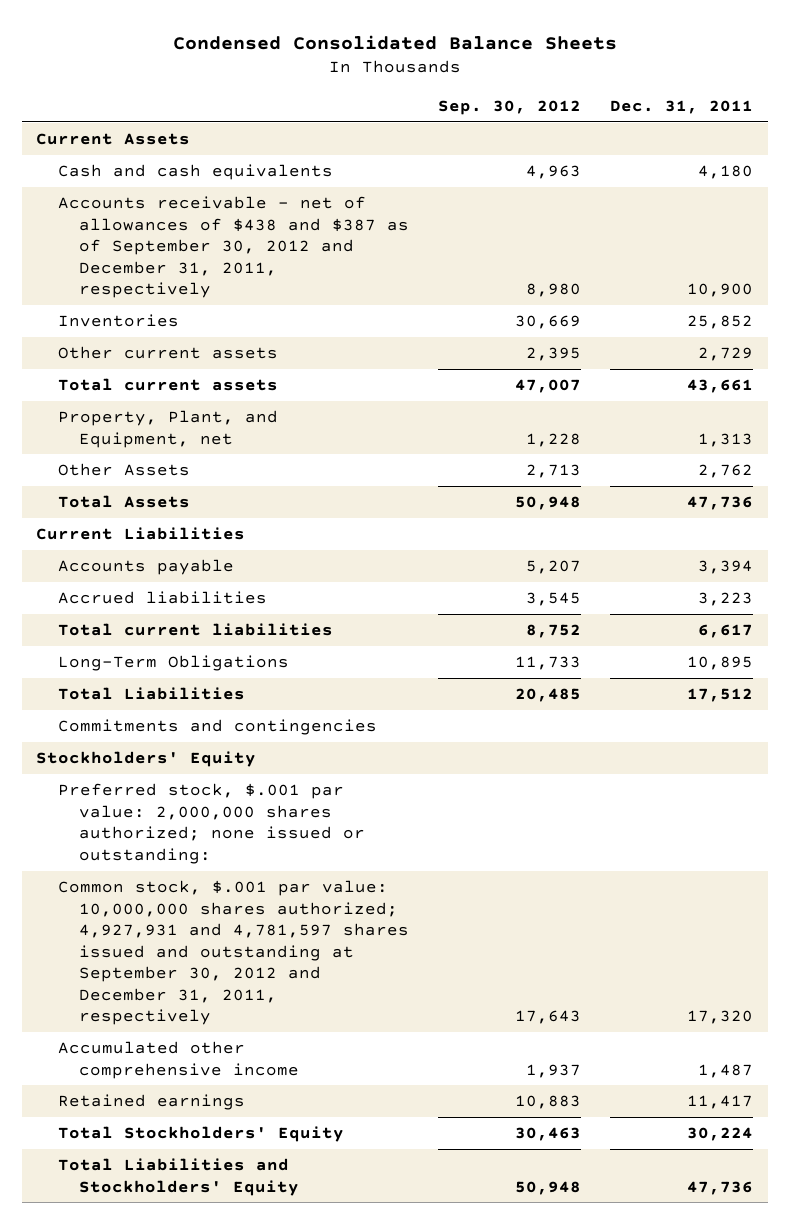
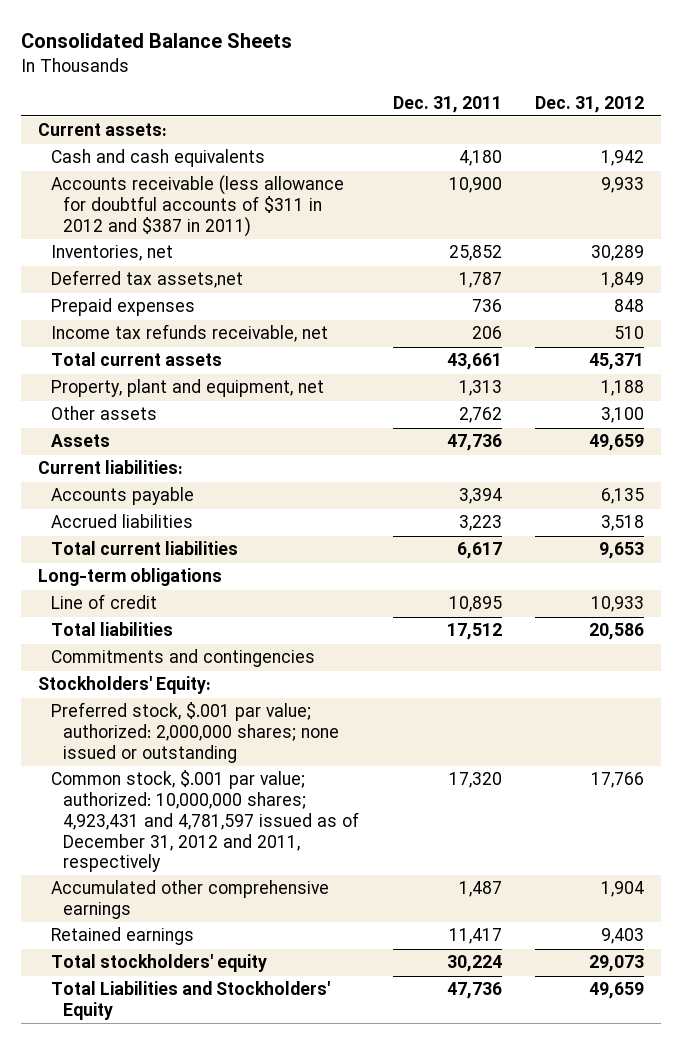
- Condensed Consolidated Balance Sheets
+ Consolidated Balance Sheets
- | Sep. 30, 2012 | Dec. 31, 2011
+ | Dec. 31, 2011 | Dec. 31, 2012
- Current Assets
+ Current assets:
- Accounts receivable - net of allowances of $438 and $387 as of September 30, 2012 and December 31, 2011, respectively | 8,980 | 10,900
- Inventories | 30,669 | 25,852
- Other current assets | 2,395 | 2,729
+ Accounts receivable (less allowance for doubtful accounts of $311 in 2012 and $387 in 2011) | 10,900 | 9,933
+ Inventories, net | 25,852 | 30,289
+ Deferred tax assets,net | 1,787 | 1,849
+ Prepaid expenses | 736 | 848
+ Income tax refunds receivable, net | 206 | 510
- Property, Plant, and Equipment, net | 1,228 | 1,313
- Other Assets | 2,713 | 2,762
- Total Assets | 50,948 | 47,736
- Current Liabilities
+ Property, plant and equipment, net | 1,313 | 1,188
+ Other assets | 2,762 | 3,100
+ Assets | 47,736 | 49,659
+ Current liabilities:
- Long-Term Obligations | 11,733 | 10,895
- Total Liabilities | 20,485 | 17,512
+ Long-term obligations
+ Line of credit | 10,895 | 10,933
+ Total liabilities | 17,512 | 20,586
- Stockholders' Equity
- Preferred stock, $.001 par value: 2,000,000 shares authorized; none issued or outstanding:
- Common stock, $.001 par value: 10,000,000 shares authorized; 4,927,931 and 4,781,597 shares issued and outstanding at September 30, 2012 and December 31, 2011, respectively | 17,643 | 17,320
- Accumulated other comprehensive income | 1,937 | 1,487
+ Stockholders' Equity:
+ Preferred stock, $.001 par value; authorized: 2,000,000 shares; none issued or outstanding
+ Common stock, $.001 par value; authorized: 10,000,000 shares; 4,923,431 and 4,781,597 issued as of December 31, 2012 and 2011, respectively | 17,320 | 17,766
+ Accumulated other comprehensive earnings | 1,487 | 1,904
- Total Stockholders' Equity | 30,463 | 30,224
+ Total stockholders' equity | 30,224 | 29,073

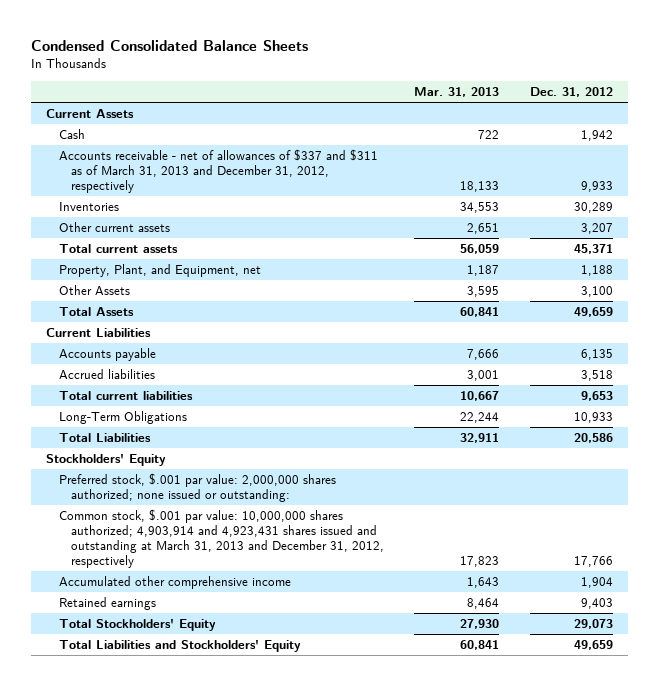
- Consolidated Balance Sheets
+ Condensed Consolidated Balance Sheets
- | Dec. 31, 2011 | Dec. 31, 2012
+ | Mar. 31, 2013 | Dec. 31, 2012
- Current assets:
- Cash and cash equivalents | 4,180 | 1,942
- Accounts receivable (less allowance for doubtful accounts of $311 in 2012 and $387 in 2011) | 10,900 | 9,933
- Inventories, net | 25,852 | 30,289
- Deferred tax assets,net | 1,787 | 1,849
- Prepaid expenses | 736 | 848
- Income tax refunds receivable, net | 206 | 510
+ Current Assets
+ Cash | 722 | 1,942
+ Accounts receivable - net of allowances of $337 and $311 as of March 31, 2013 and December 31, 2012, respectively | 18,133 | 9,933
+ Inventories | 34,553 | 30,289
+ Other current assets | 2,651 | 3,207
- Property, plant and equipment, net | 1,313 | 1,188
- Other assets | 2,762 | 3,100
- Assets | 47,736 | 49,659
- Current liabilities:
+ Property, Plant, and Equipment, net | 1,187 | 1,188
+ Other Assets | 3,595 | 3,100
+ Total Assets | 60,841 | 49,659
+ Current Liabilities
- Long-term obligations
- Line of credit | 10,895 | 10,933
- Total liabilities | 17,512 | 20,586
- Commitments and contingencies
- Stockholders' Equity:
- Preferred stock, $.001 par value; authorized: 2,000,000 shares; none issued or outstanding
- Common stock, $.001 par value; authorized: 10,000,000 shares; 4,923,431 and 4,781,597 issued as of December 31, 2012 and 2011, respectively | 17,320 | 17,766
- Accumulated other comprehensive earnings | 1,487 | 1,904
+ Long-Term Obligations | 22,244 | 10,933
+ Total Liabilities | 32,911 | 20,586
+ Stockholders' Equity
+ Preferred stock, $.001 par value: 2,000,000 shares authorized; none issued or outstanding:
+ Common stock, $.001 par value: 10,000,000 shares authorized; 4,903,914 and 4,923,431 shares issued and outstanding at March 31, 2013 and December 31, 2012, respectively | 17,823 | 17,766
+ Accumulated other comprehensive income | 1,643 | 1,904
- Total stockholders' equity | 30,224 | 29,073
+ Total Stockholders' Equity | 27,930 | 29,073

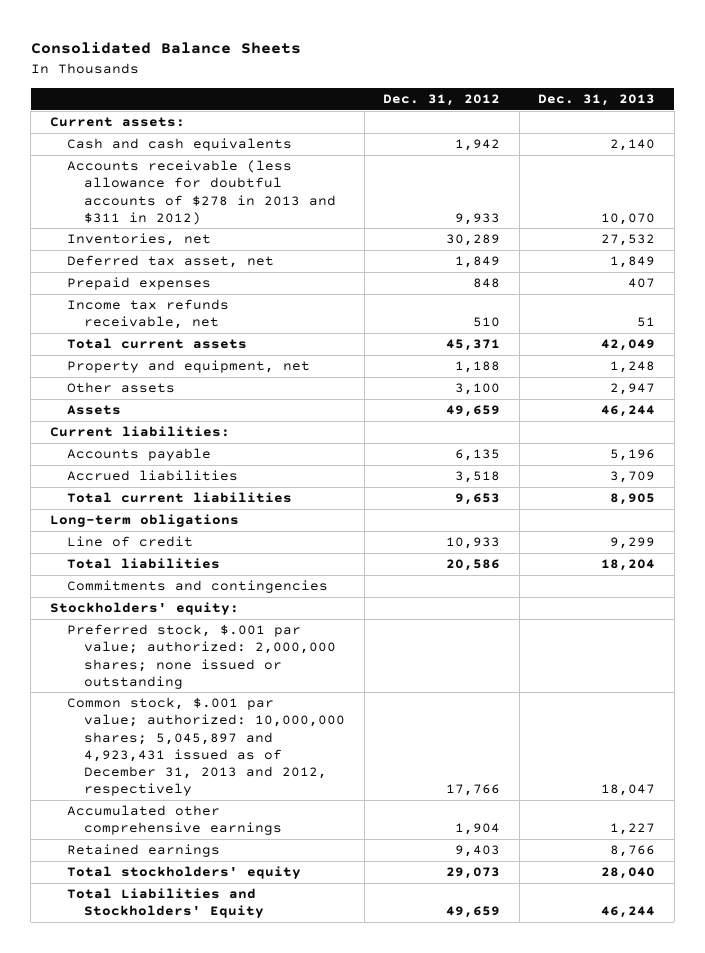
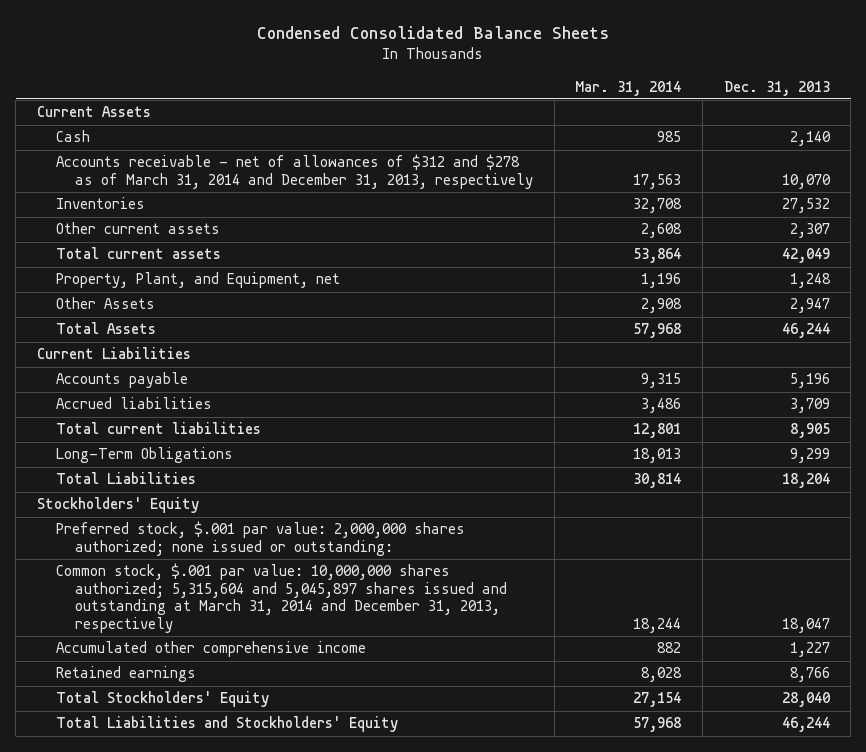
- Consolidated Balance Sheets
+ Condensed Consolidated Balance Sheets
- | Dec. 31, 2012 | Dec. 31, 2013
+ | Mar. 31, 2014 | Dec. 31, 2013
- Current assets:
- Cash and cash equivalents | 1,942 | 2,140
- Accounts receivable (less allowance for doubtful accounts of $278 in 2013 and $311 in 2012) | 9,933 | 10,070
- Inventories, net | 30,289 | 27,532
- Deferred tax asset, net | 1,849 | 1,849
- Prepaid expenses | 848 | 407
- Income tax refunds receivable, net | 510 | 51
+ Current Assets
+ Cash | 985 | 2,140
+ Accounts receivable - net of allowances of $312 and $278 as of March 31, 2014 and December 31, 2013, respectively | 17,563 | 10,070
+ Inventories | 32,708 | 27,532
+ Other current assets | 2,608 | 2,307
- Property and equipment, net | 1,188 | 1,248
- Other assets | 3,100 | 2,947
- Assets | 49,659 | 46,244
- Current liabilities:
+ Property, Plant, and Equipment, net | 1,196 | 1,248
+ Other Assets | 2,908 | 2,947
+ Total Assets | 57,968 | 46,244
+ Current Liabilities
- Long-term obligations
- Line of credit | 10,933 | 9,299
- Total liabilities | 20,586 | 18,204
- Commitments and contingencies
- Stockholders' equity:
- Preferred stock, $.001 par value; authorized: 2,000,000 shares; none issued or outstanding
- Common stock, $.001 par value; authorized: 10,000,000 shares; 5,045,897 and 4,923,431 issued as of December 31, 2013 and 2012, respectively | 17,766 | 18,047
- Accumulated other comprehensive earnings | 1,904 | 1,227
+ Long-Term Obligations | 18,013 | 9,299
+ Total Liabilities | 30,814 | 18,204
+ Stockholders' Equity
+ Preferred stock, $.001 par value: 2,000,000 shares authorized; none issued or outstanding:
+ Common stock, $.001 par value: 10,000,000 shares authorized; 5,315,604 and 5,045,897 shares issued and outstanding at March 31, 2014 and December 31, 2013, respectively | 18,244 | 18,047
+ Accumulated other comprehensive income | 882 | 1,227
- Total stockholders' equity | 29,073 | 28,040
+ Total Stockholders' Equity | 27,154 | 28,040

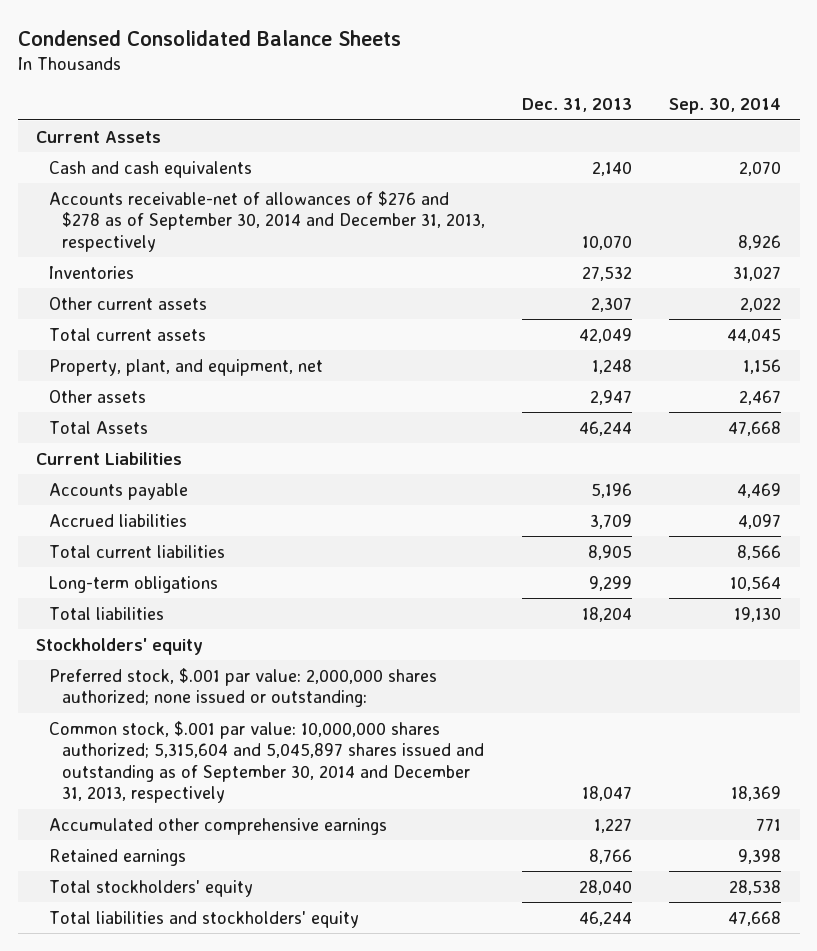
- | Mar. 31, 2014 | Dec. 31, 2013
+ | Dec. 31, 2013 | Sep. 30, 2014
- Cash | 985 | 2,140
- Accounts receivable - net of allowances of $312 and $278 as of March 31, 2014 and December 31, 2013, respectively | 17,563 | 10,070
+ Cash and cash equivalents | 2,140 | 2,070
+ Accounts receivable-net of allowances of $276 and $278 as of September 30, 2014 and December 31, 2013, respectively | 10,070 | 8,926
- Property, Plant, and Equipment, net | 1,196 | 1,248
- Other Assets | 2,908 | 2,947
+ Property, plant, and equipment, net | 1,248 | 1,156
+ Other assets | 2,947 | 2,467
- Long-Term Obligations | 18,013 | 9,299
- Total Liabilities | 30,814 | 18,204
- Stockholders' Equity
+ Long-term obligations | 9,299 | 10,564
+ Total liabilities | 18,204 | 19,130
+ Stockholders' equity
- Common stock, $.001 par value: 10,000,000 shares authorized; 5,315,604 and 5,045,897 shares issued and outstanding at March 31, 2014 and December 31, 2013, respectively | 18,244 | 18,047
- Accumulated other comprehensive income | 882 | 1,227
+ Common stock, $.001 par value: 10,000,000 shares authorized; 5,315,604 and 5,045,897 shares issued and outstanding as of September 30, 2014 and December 31, 2013, respectively | 18,047 | 18,369
+ Accumulated other comprehensive earnings | 1,227 | 771
- Total Stockholders' Equity | 27,154 | 28,040
- Total Liabilities and Stockholders' Equity | 57,968 | 46,244
+ Total stockholders' equity | 28,040 | 28,538
+ Total liabilities and stockholders' equity | 46,244 | 47,668

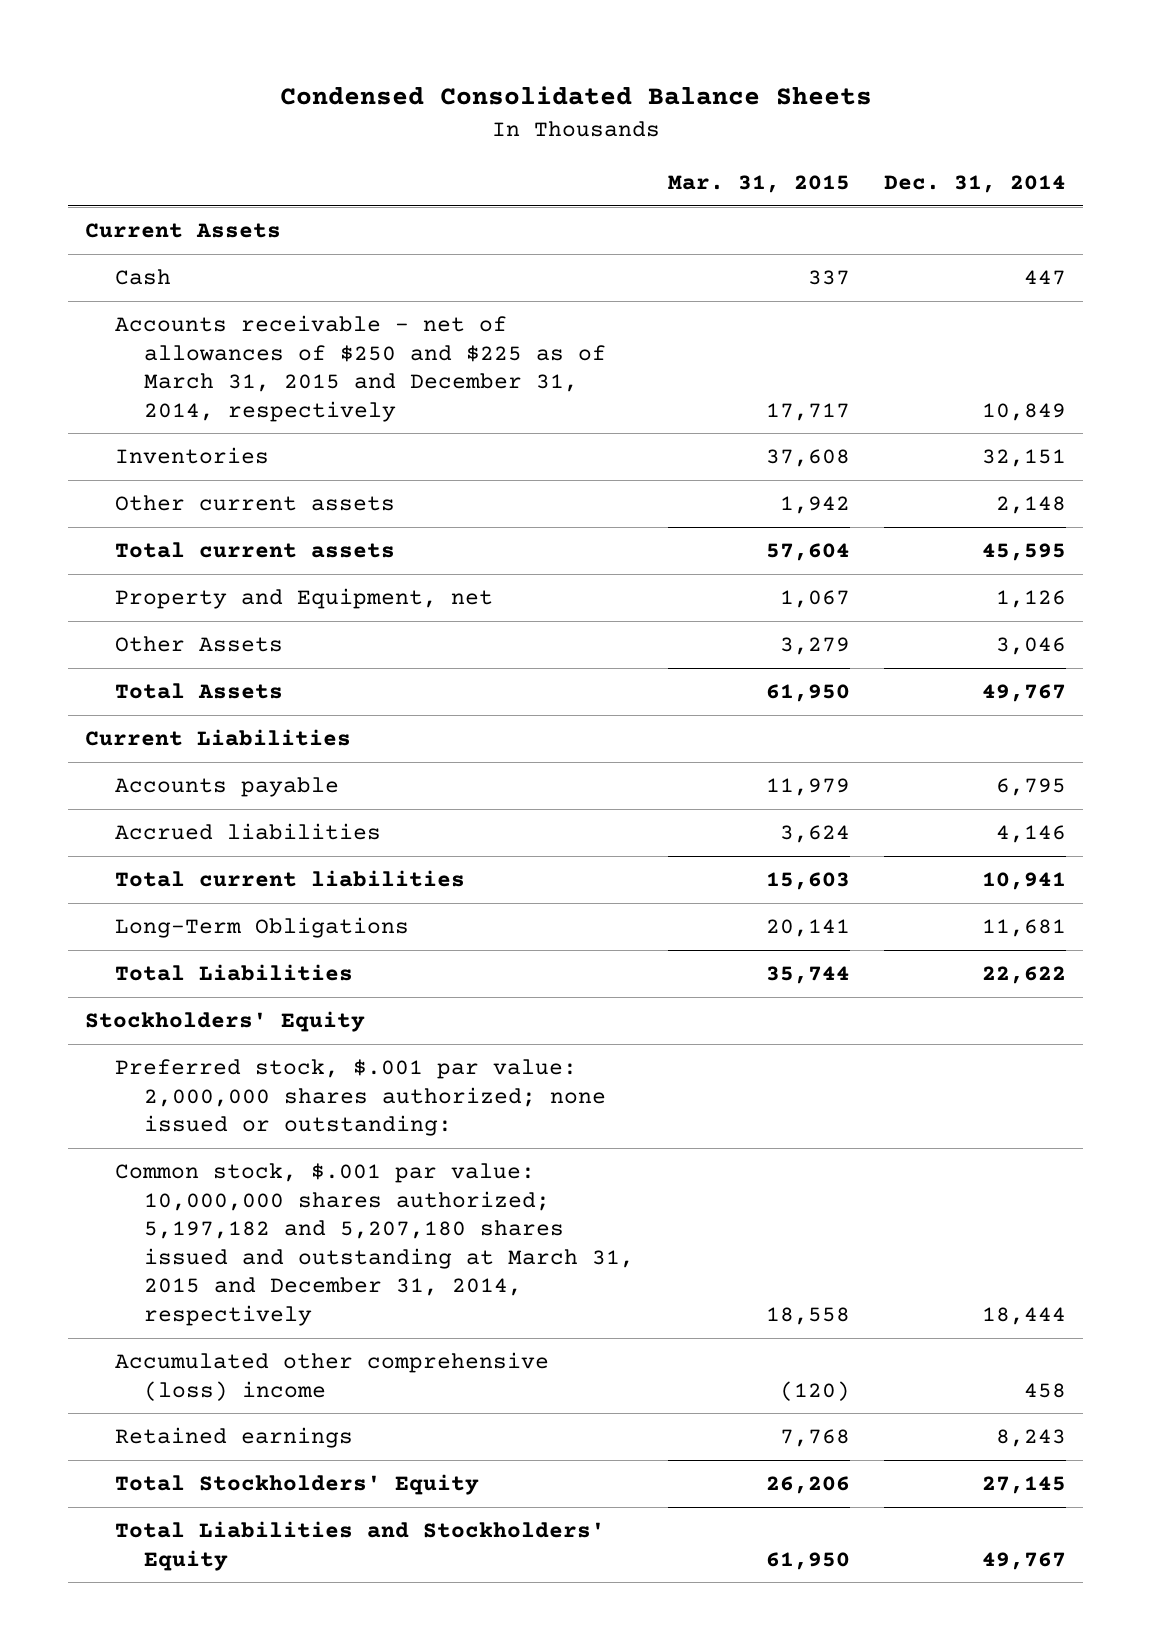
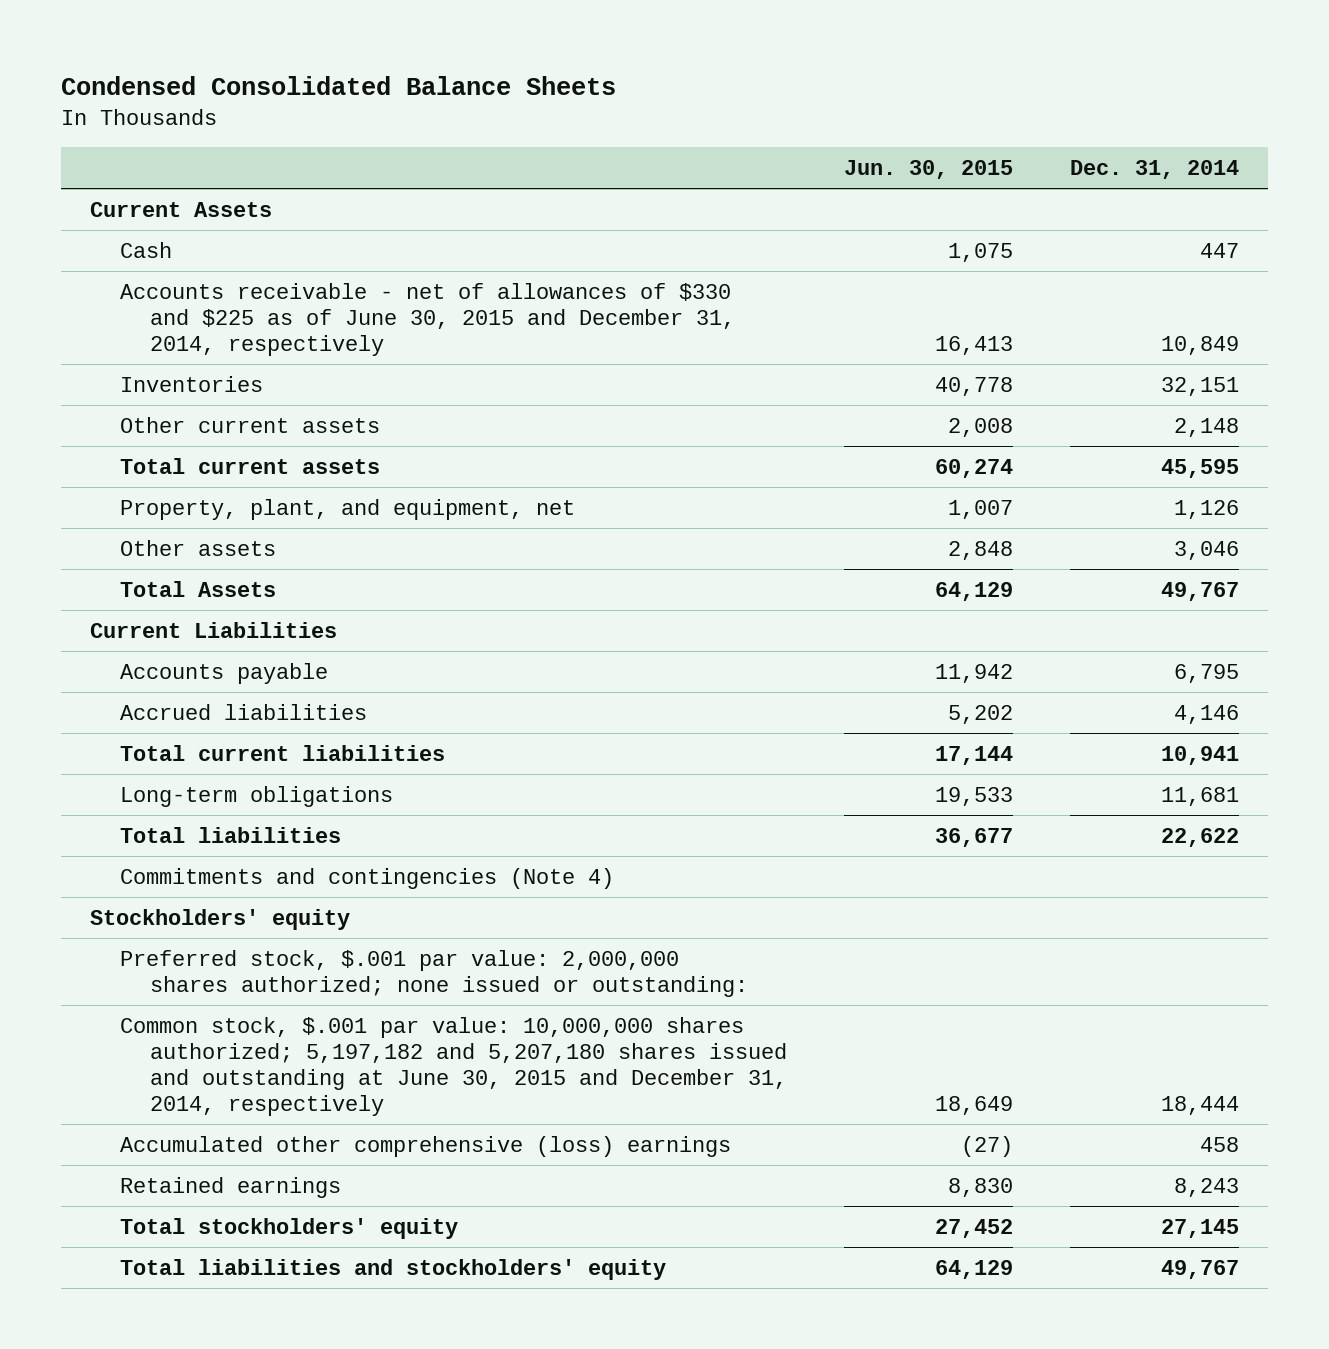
- | Mar. 31, 2015 | Dec. 31, 2014
+ | Jun. 30, 2015 | Dec. 31, 2014
- Accounts receivable - net of allowances of $250 and $225 as of March 31, 2015 and December 31, 2014, respectively | 17,717 | 10,849
+ Accounts receivable - net of allowances of $330 and $225 as of June 30, 2015 and December 31, 2014, respectively | 16,413 | 10,849
- Property and Equipment, net | 1,067 | 1,126
- Other Assets | 3,279 | 3,046
+ Property, plant, and equipment, net | 1,007 | 1,126
+ Other assets | 2,848 | 3,046
- Long-Term Obligations | 20,141 | 11,681
- Total Liabilities | 35,744 | 22,622
- Stockholders' Equity
+ Long-term obligations | 19,533 | 11,681
+ Total liabilities | 36,677 | 22,622
+ Commitments and contingencies (Note 4)
+ Stockholders' equity
- Common stock, $.001 par value: 10,000,000 shares authorized; 5,197,182 and 5,207,180 shares issued and outstanding at March 31, 2015 and December 31, 2014, respectively | 18,558 | 18,444
- Accumulated other comprehensive (loss) income | (120) | 458
+ Common stock, $.001 par value: 10,000,000 shares authorized; 5,197,182 and 5,207,180 shares issued and outstanding at June 30, 2015 and December 31, 2014, respectively | 18,649 | 18,444
+ Accumulated other comprehensive (loss) earnings | (27) | 458
- Total Stockholders' Equity | 26,206 | 27,145
- Total Liabilities and Stockholders' Equity | 61,950 | 49,767
+ Total stockholders' equity | 27,452 | 27,145
+ Total liabilities and stockholders' equity | 64,129 | 49,767

